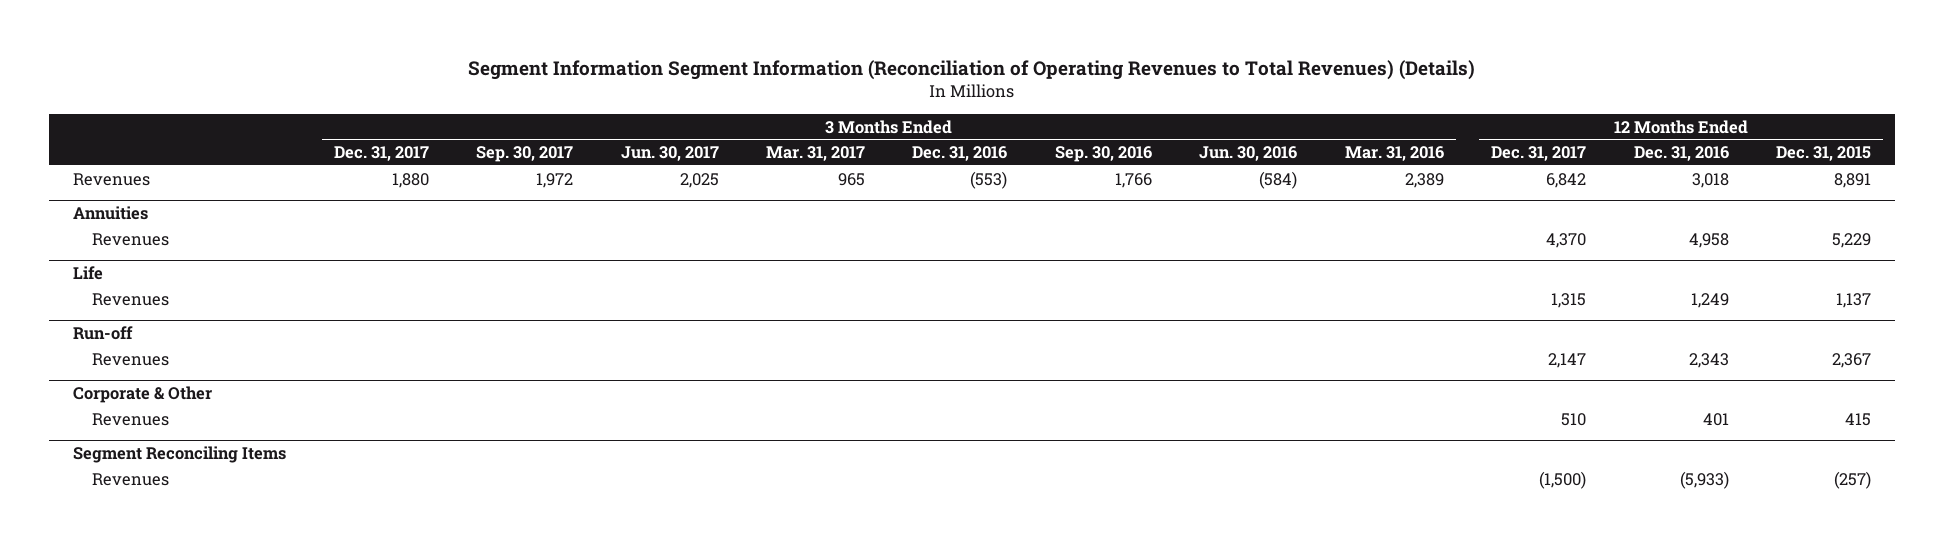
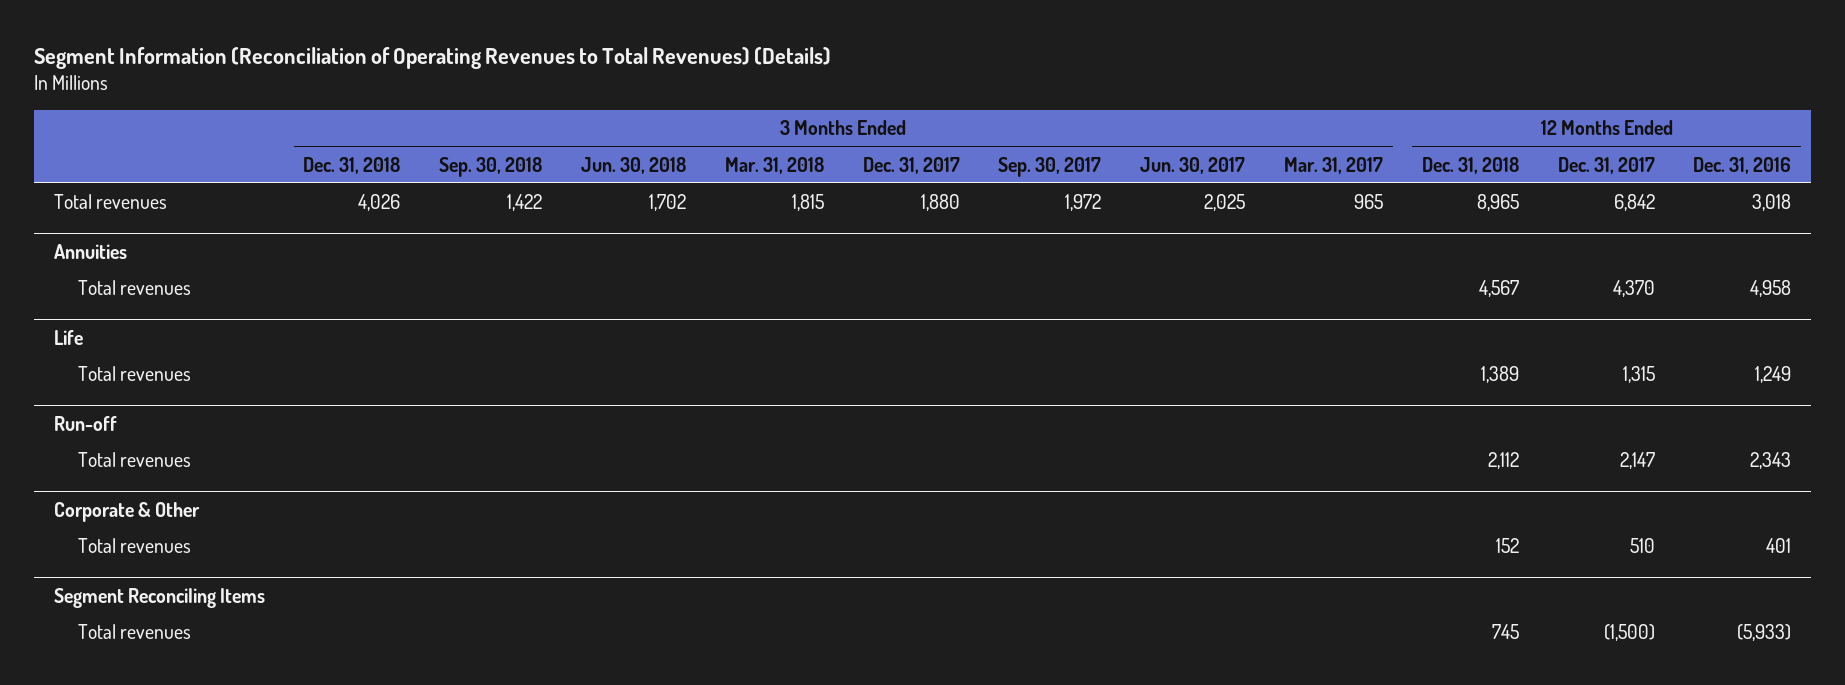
- Segment Information Segment Information (Reconciliation of Operating Revenues to Total Revenues) (Details)
+ Segment Information (Reconciliation of Operating Revenues to Total Revenues) (Details)
- | 3 Months Ended Dec. 31, 2017 | 3 Months Ended Sep. 30, 2017 | 3 Months Ended Jun. 30, 2017 | 3 Months Ended Mar. 31, 2017 | 3 Months Ended Dec. 31, 2016 | 3 Months Ended Sep. 30, 2016 | 3 Months Ended Jun. 30, 2016 | 3 Months Ended Mar. 31, 2016 | 12 Months Ended Dec. 31, 2017 | 12 Months Ended Dec. 31, 2016 | 12 Months Ended Dec. 31, 2015
+ | 3 Months Ended Dec. 31, 2018 | 3 Months Ended Sep. 30, 2018 | 3 Months Ended Jun. 30, 2018 | 3 Months Ended Mar. 31, 2018 | 3 Months Ended Dec. 31, 2017 | 3 Months Ended Sep. 30, 2017 | 3 Months Ended Jun. 30, 2017 | 3 Months Ended Mar. 31, 2017 | 12 Months Ended Dec. 31, 2018 | 12 Months Ended Dec. 31, 2017 | 12 Months Ended Dec. 31, 2016
- Revenues | 1,880 | 1,972 | 2,025 | 965 | (553) | 1,766 | (584) | 2,389 | 6,842 | 3,018 | 8,891
+ Total revenues | 4,026 | 1,422 | 1,702 | 1,815 | 1,880 | 1,972 | 2,025 | 965 | 8,965 | 6,842 | 3,018
@ Annuities
- Revenues | | | | | | | | | 4,370 | 4,958 | 5,229
+ Total revenues | | | | | | | | | 4,567 | 4,370 | 4,958
@ Life
- Revenues | | | | | | | | | 1,315 | 1,249 | 1,137
+ Total revenues | | | | | | | | | 1,389 | 1,315 | 1,249
@ Run-off
- Revenues | | | | | | | | | 2,147 | 2,343 | 2,367
+ Total revenues | | | | | | | | | 2,112 | 2,147 | 2,343
@ Corporate & Other
- Revenues | | | | | | | | | 510 | 401 | 415
+ Total revenues | | | | | | | | | 152 | 510 | 401
@ Segment Reconciling Items
- Revenues | | | | | | | | | (1,500) | (5,933) | (257)
+ Total revenues | | | | | | | | | 745 | (1,500) | (5,933)

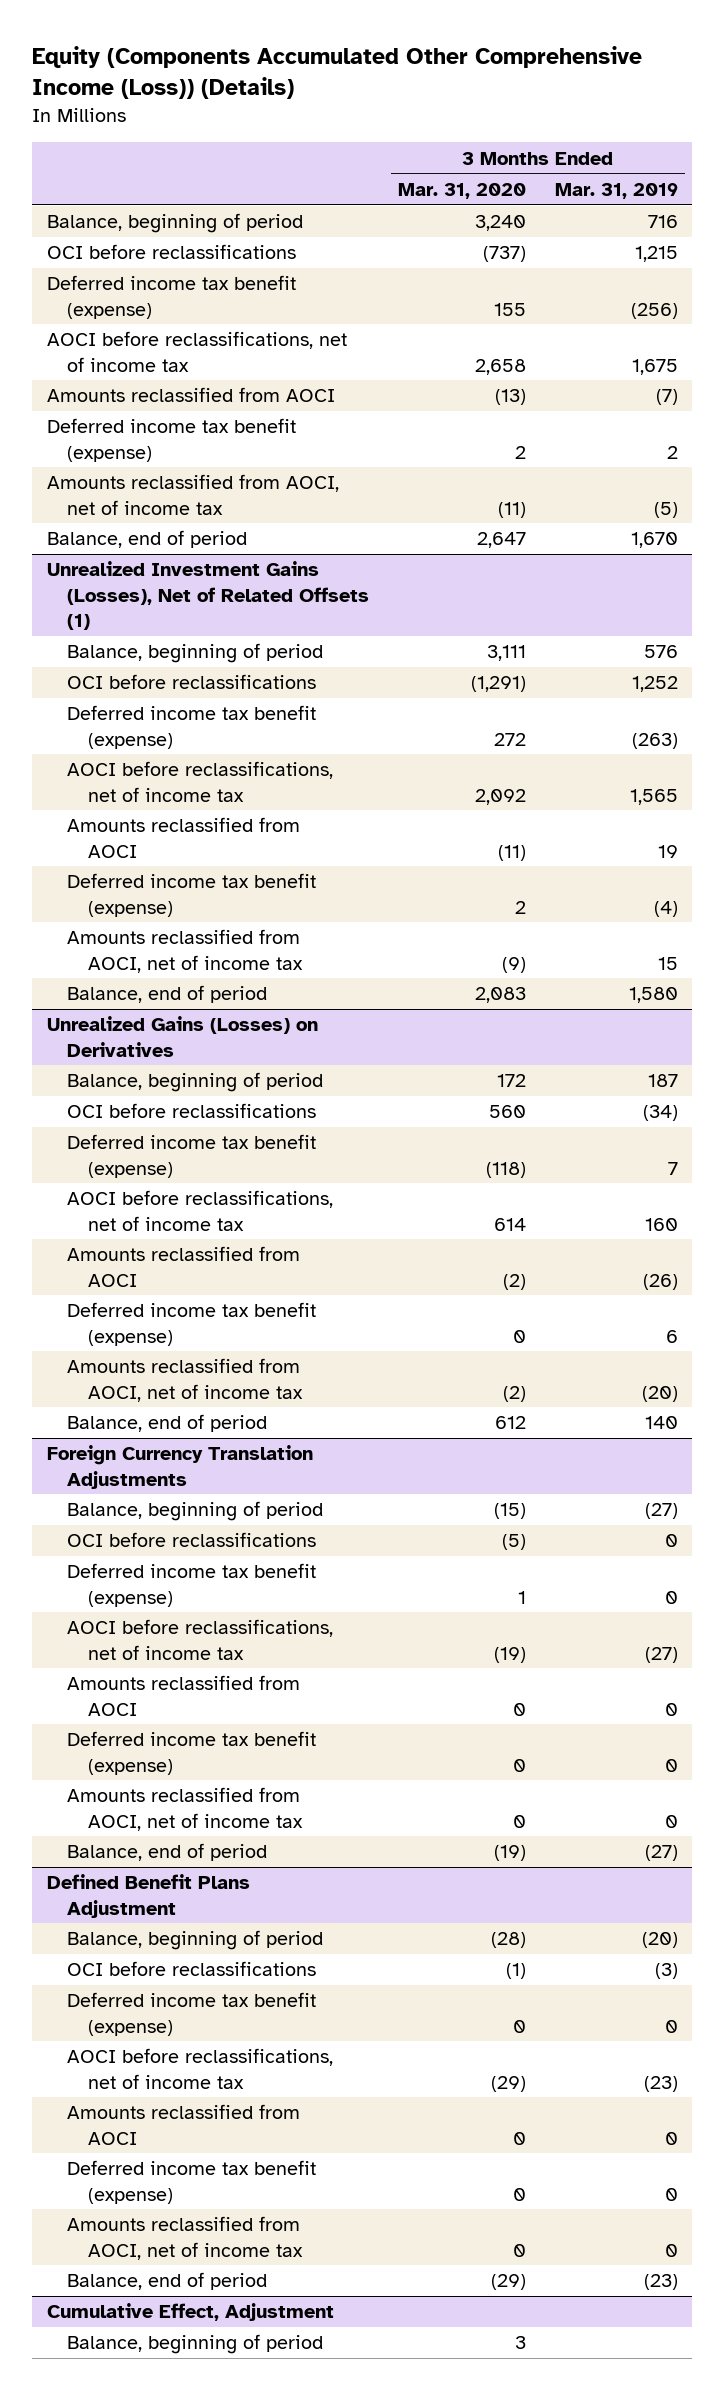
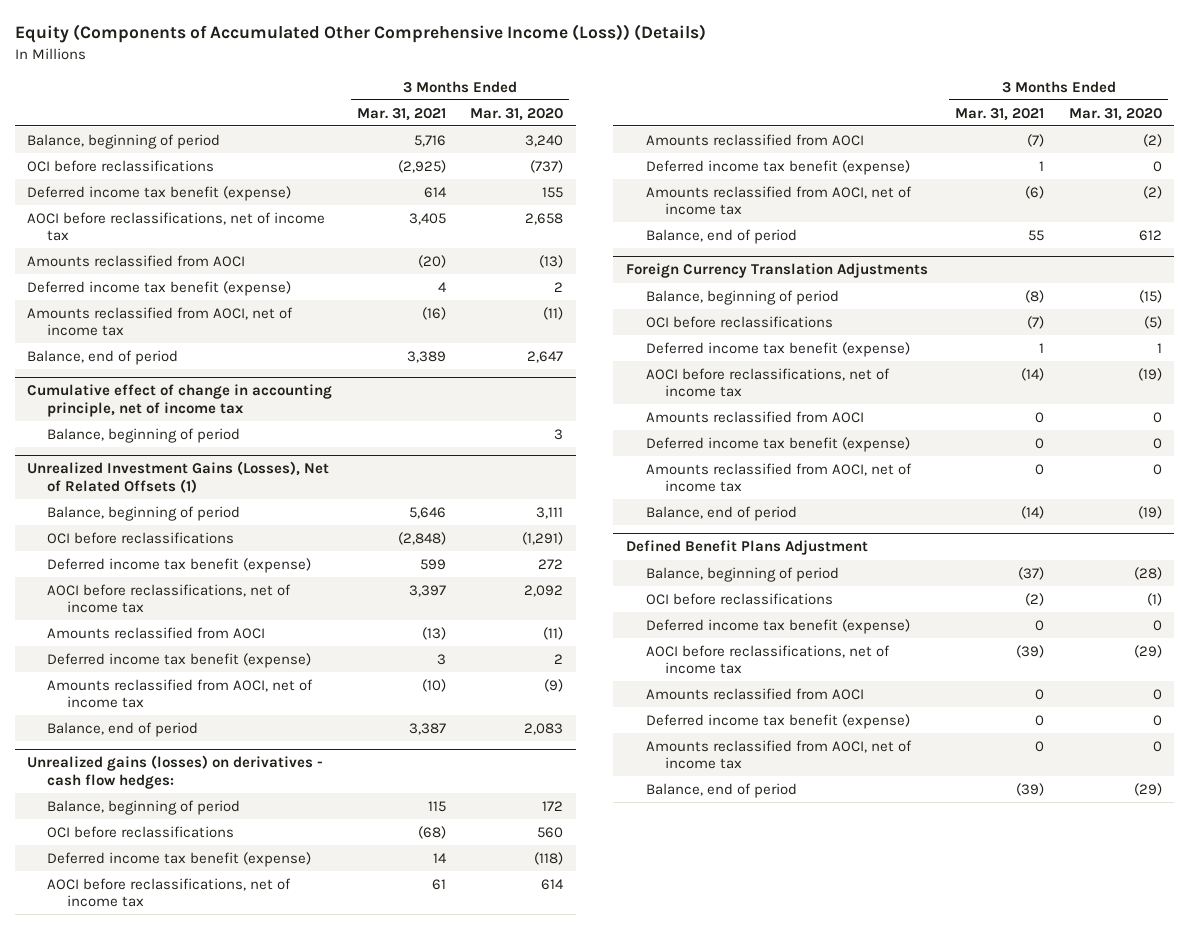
- Equity (Components Accumulated Other Comprehensive Income (Loss)) (Details)
+ Equity (Components of Accumulated Other Comprehensive Income (Loss)) (Details)
- | 3 Months Ended Mar. 31, 2020 | 3 Months Ended Mar. 31, 2019
+ | 3 Months Ended Mar. 31, 2021 | 3 Months Ended Mar. 31, 2020
+ Cumulative effect of change in accounting principle, net of income tax
+ Balance, beginning of period | | 3
- Unrealized Gains (Losses) on Derivatives
+ Unrealized gains (losses) on derivatives - cash flow hedges:
- Cumulative Effect, Adjustment
- Balance, beginning of period | 3 |

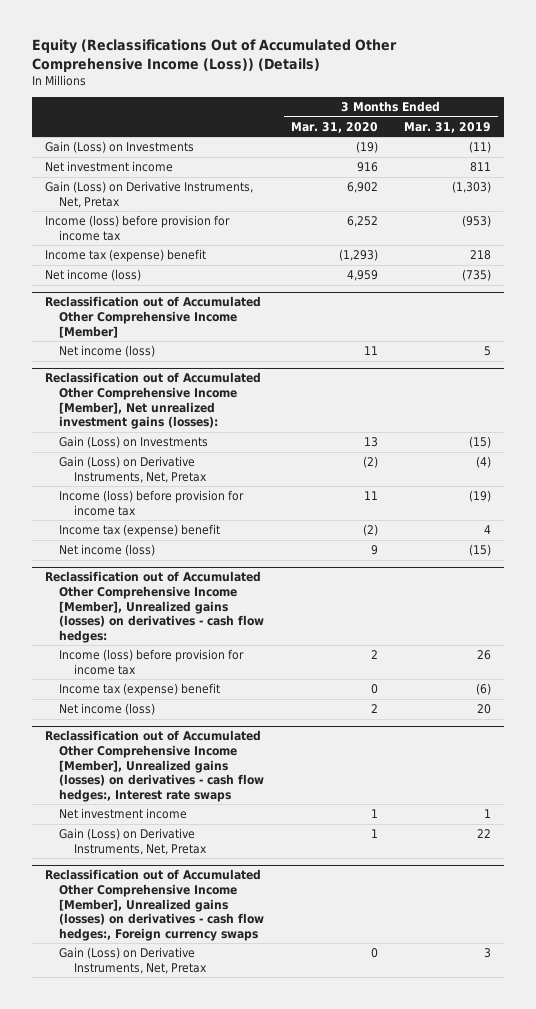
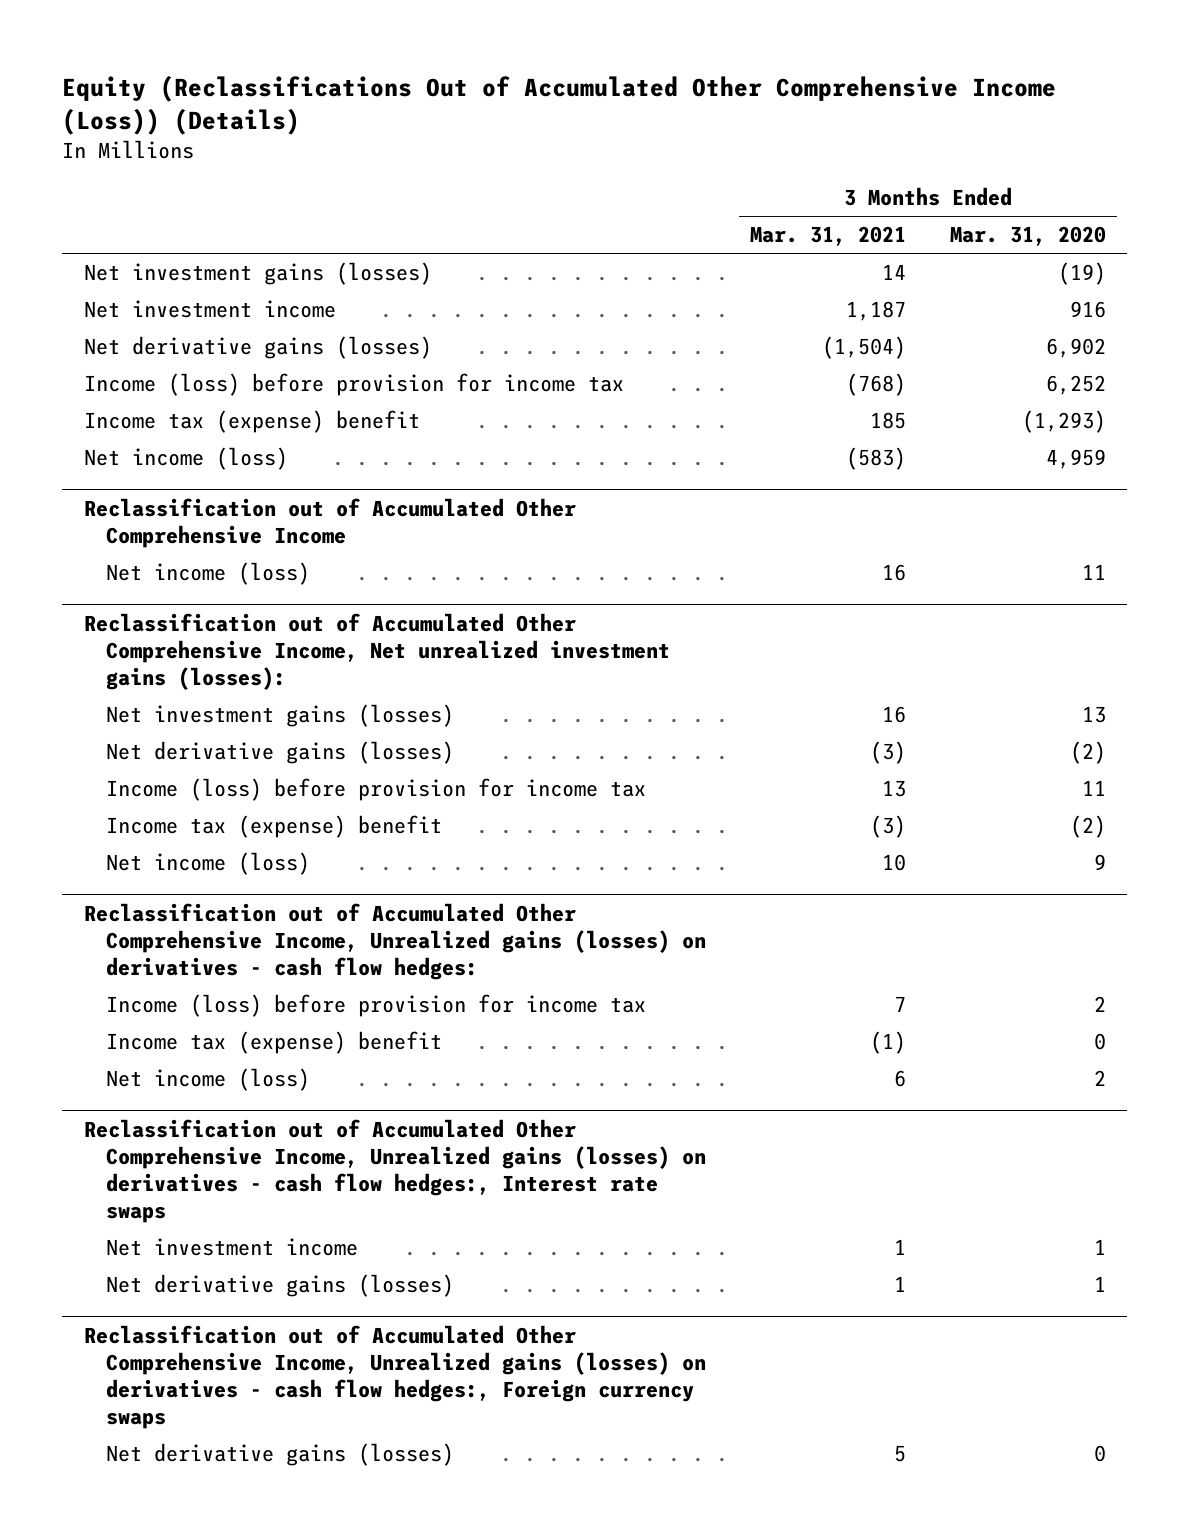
- | 3 Months Ended Mar. 31, 2020 | 3 Months Ended Mar. 31, 2019
+ | 3 Months Ended Mar. 31, 2021 | 3 Months Ended Mar. 31, 2020
- Gain (Loss) on Investments | (19) | (11)
+ Net investment gains (losses) | 14 | (19)
- Gain (Loss) on Derivative Instruments, Net, Pretax | 6,902 | (1,303)
+ Net derivative gains (losses) | (1,504) | 6,902
- Reclassification out of Accumulated Other Comprehensive Income [Member]
+ Reclassification out of Accumulated Other Comprehensive Income
- Reclassification out of Accumulated Other Comprehensive Income [Member], Net unrealized investment gains (losses):
- Gain (Loss) on Investments | 13 | (15)
- Gain (Loss) on Derivative Instruments, Net, Pretax | (2) | (4)
+ Reclassification out of Accumulated Other Comprehensive Income, Net unrealized investment gains (losses):
+ Net investment gains (losses) | 16 | 13
+ Net derivative gains (losses) | (3) | (2)
- Reclassification out of Accumulated Other Comprehensive Income [Member], Unrealized gains (losses) on derivatives - cash flow hedges:
+ Reclassification out of Accumulated Other Comprehensive Income, Unrealized gains (losses) on derivatives - cash flow hedges:
- Reclassification out of Accumulated Other Comprehensive Income [Member], Unrealized gains (losses) on derivatives - cash flow hedges:, Interest rate swaps
+ Reclassification out of Accumulated Other Comprehensive Income, Unrealized gains (losses) on derivatives - cash flow hedges:, Interest rate swaps
- Gain (Loss) on Derivative Instruments, Net, Pretax | 1 | 22
- Reclassification out of Accumulated Other Comprehensive Income [Member], Unrealized gains (losses) on derivatives - cash flow hedges:, Foreign currency swaps
- Gain (Loss) on Derivative Instruments, Net, Pretax | 0 | 3
+ Net derivative gains (losses) | 1 | 1
+ Reclassification out of Accumulated Other Comprehensive Income, Unrealized gains (losses) on derivatives - cash flow hedges:, Foreign currency swaps
+ Net derivative gains (losses) | 5 | 0

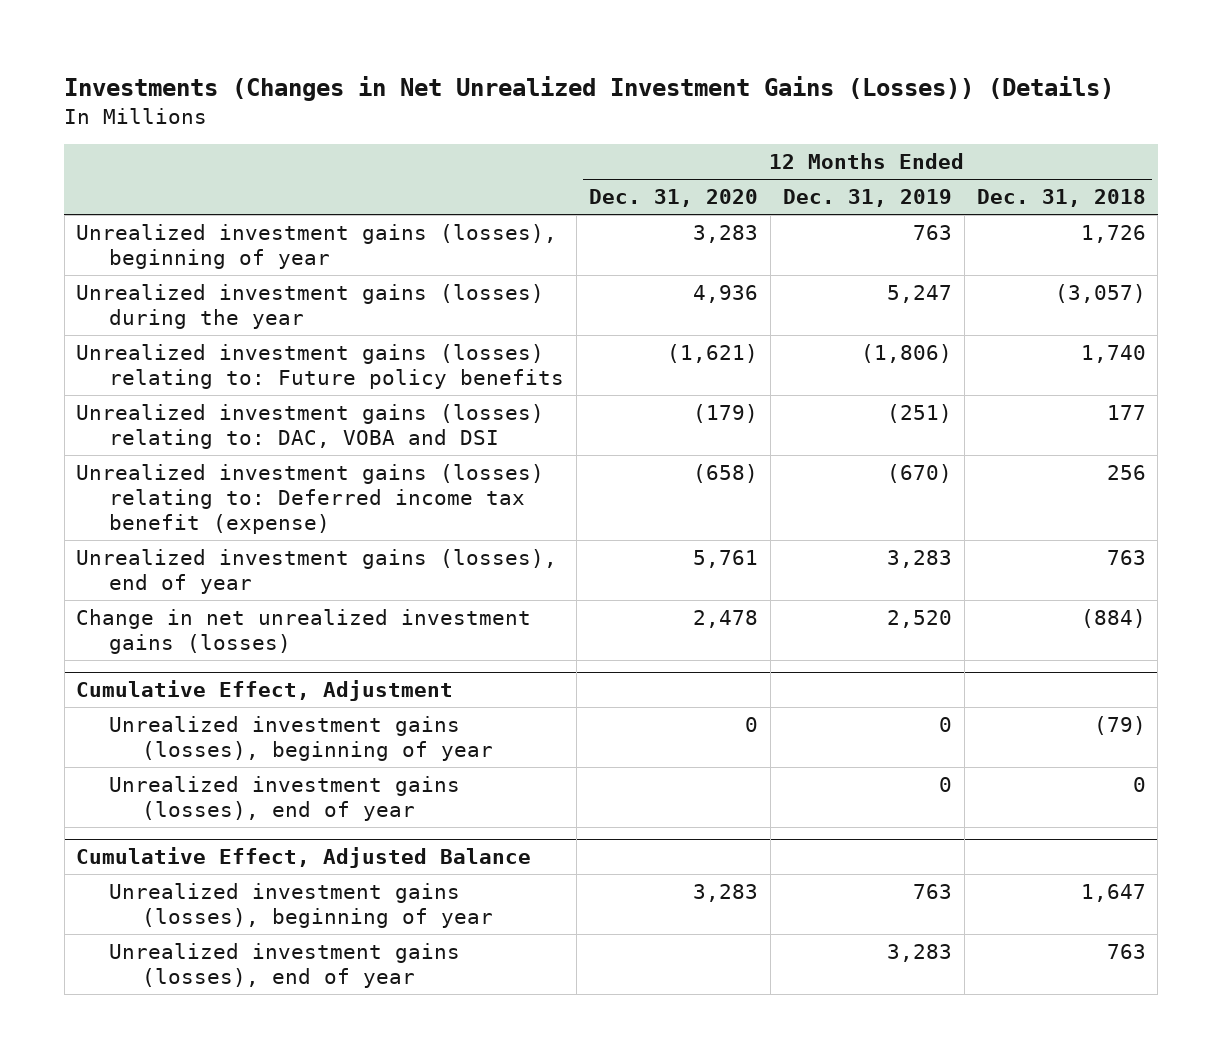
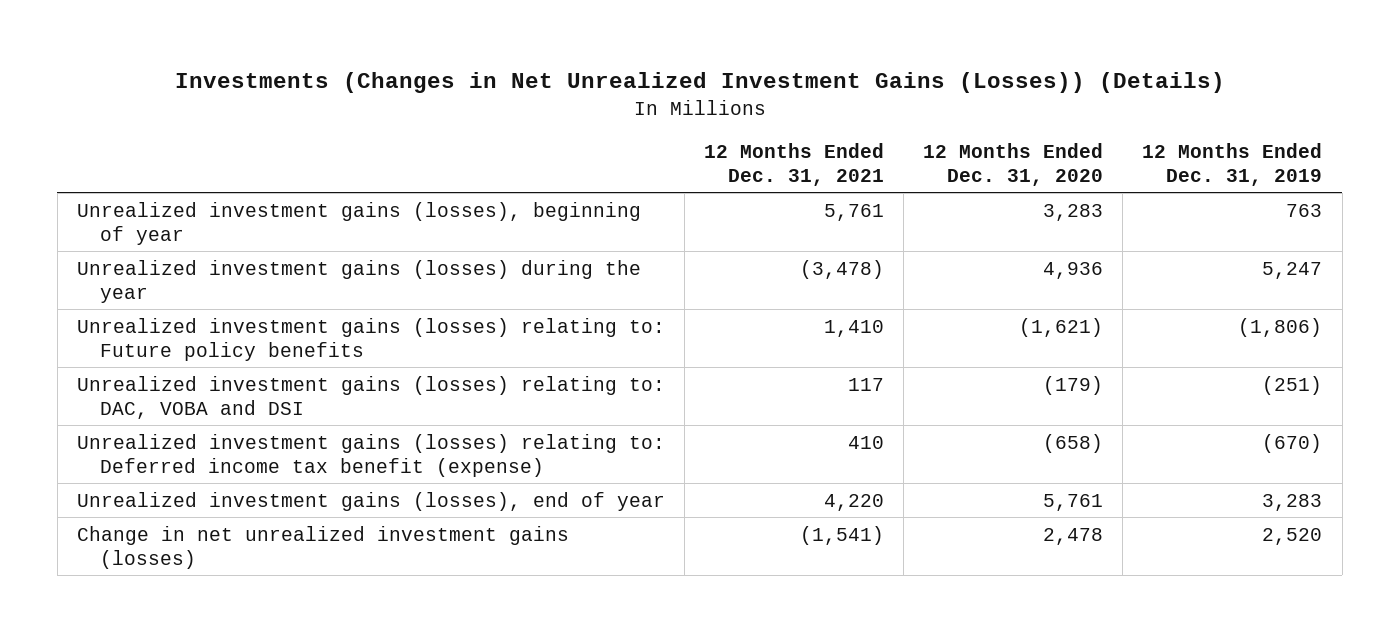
- | 12 Months Ended Dec. 31, 2020 | 12 Months Ended Dec. 31, 2019 | 12 Months Ended Dec. 31, 2018
+ | 12 Months Ended Dec. 31, 2021 | 12 Months Ended Dec. 31, 2020 | 12 Months Ended Dec. 31, 2019
- Cumulative Effect, Adjustment
- Unrealized investment gains (losses), beginning of year | 0 | 0 | (79)
- Unrealized investment gains (losses), end of year | | 0 | 0
- Cumulative Effect, Adjusted Balance
- Unrealized investment gains (losses), beginning of year | 3,283 | 763 | 1,647
- Unrealized investment gains (losses), end of year | | 3,283 | 763

